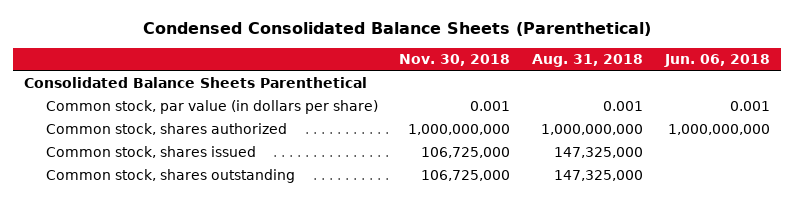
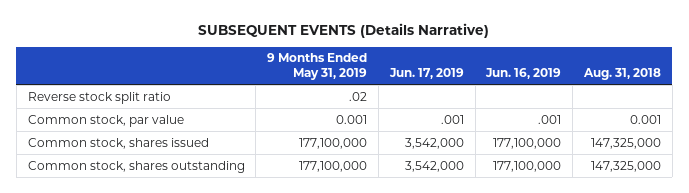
- Condensed Consolidated Balance Sheets (Parenthetical)
+ SUBSEQUENT EVENTS (Details Narrative)
- | Nov. 30, 2018 | Aug. 31, 2018 | Jun. 06, 2018
+ | 9 Months Ended May 31, 2019 | Jun. 17, 2019 | Jun. 16, 2019 | Aug. 31, 2018
- Consolidated Balance Sheets Parenthetical
- Common stock, par value (in dollars per share) | 0.001 | 0.001 | 0.001
- Common stock, shares authorized | 1,000,000,000 | 1,000,000,000 | 1,000,000,000
+ Reverse stock split ratio | .02 | | |
+ Common stock, par value | 0.001 | .001 | .001 | 0.001

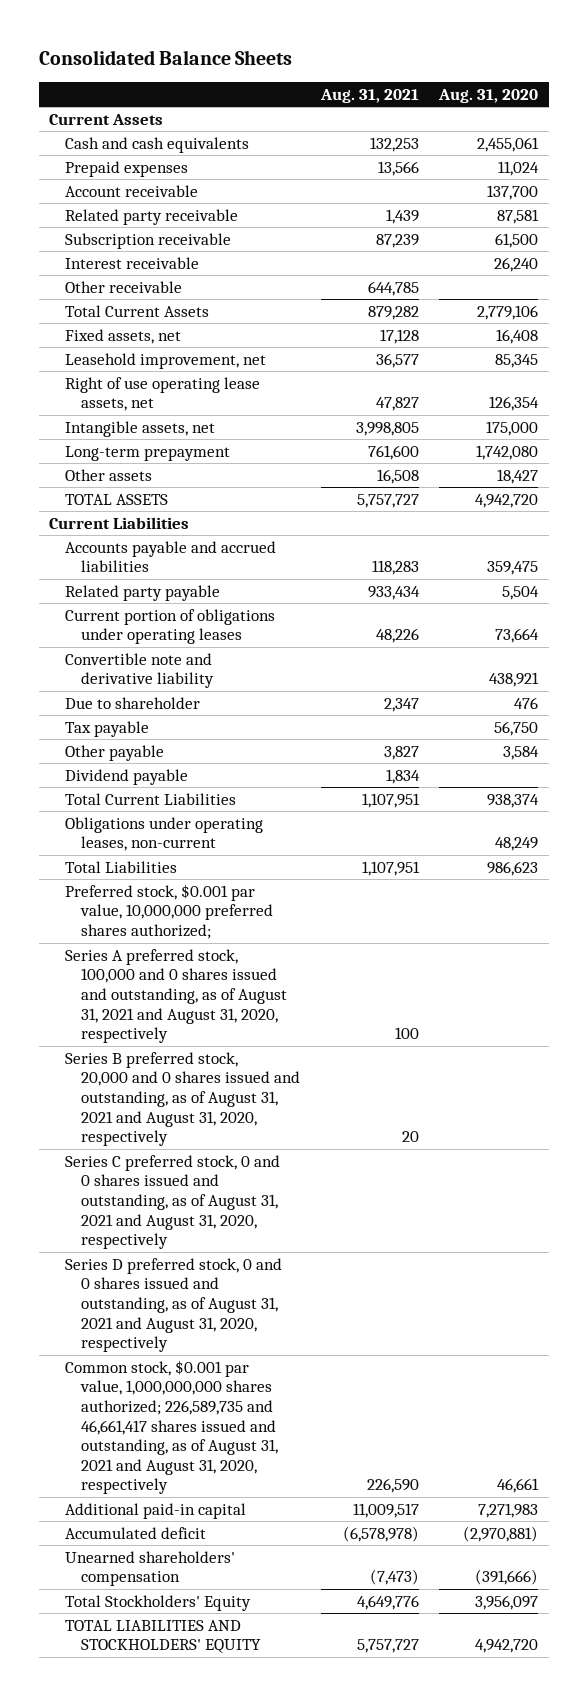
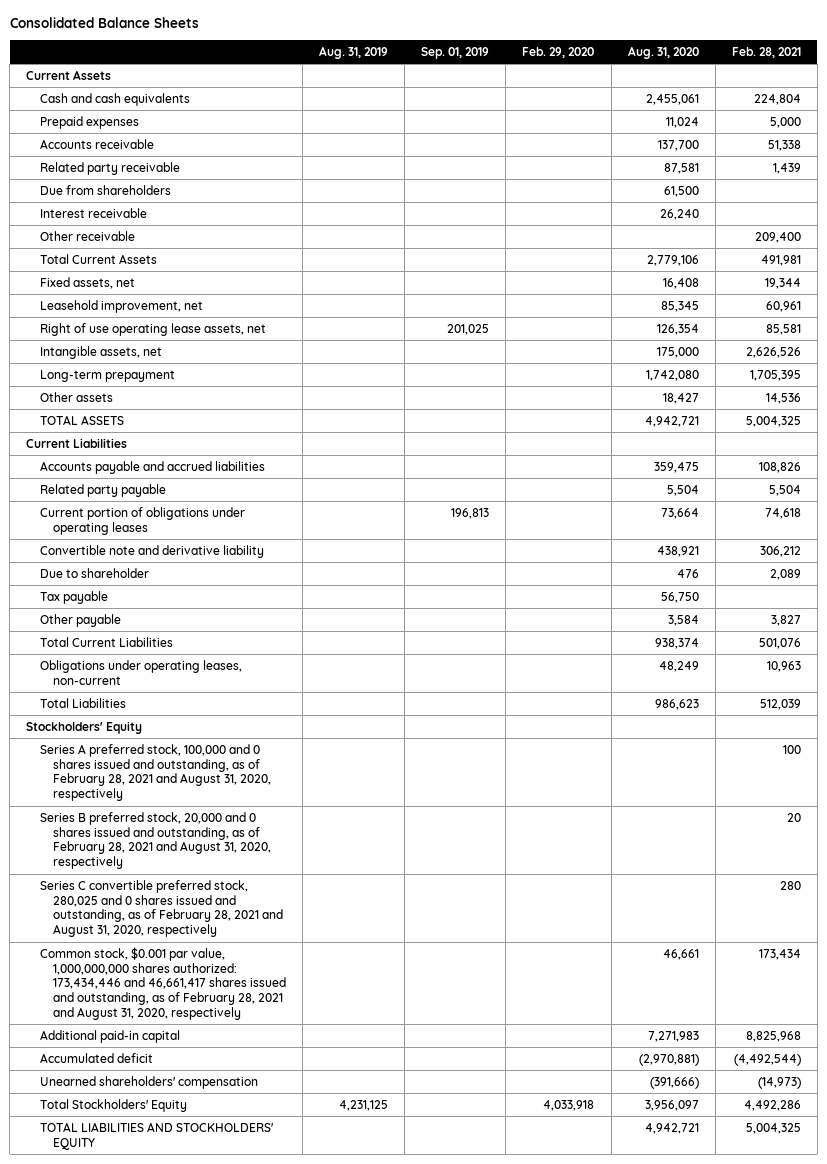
- | Aug. 31, 2021 | Aug. 31, 2020
+ | Aug. 31, 2019 | Sep. 01, 2019 | Feb. 29, 2020 | Aug. 31, 2020 | Feb. 28, 2021
- Account receivable | | 137,700
+ Accounts receivable | | | | 137,700 | 51,338
- Subscription receivable | 87,239 | 61,500
+ Due from shareholders | | | | 61,500 |
- TOTAL ASSETS | 5,757,727 | 4,942,720
+ TOTAL ASSETS | | | | 4,942,721 | 5,004,325
- Dividend payable | 1,834 |
- Preferred stock, $0.001 par value, 10,000,000 preferred shares authorized;
- Series A preferred stock, 100,000 and 0 shares issued and outstanding, as of August 31, 2021 and August 31, 2020, respectively | 100 |
- Series B preferred stock, 20,000 and 0 shares issued and outstanding, as of August 31, 2021 and August 31, 2020, respectively | 20 |
- Series C preferred stock, 0 and 0 shares issued and outstanding, as of August 31, 2021 and August 31, 2020, respectively
- Series D preferred stock, 0 and 0 shares issued and outstanding, as of August 31, 2021 and August 31, 2020, respectively
- Common stock, $0.001 par value, 1,000,000,000 shares authorized; 226,589,735 and 46,661,417 shares issued and outstanding, as of August 31, 2021 and August 31, 2020, respectively | 226,590 | 46,661
+ Stockholders' Equity
+ Series A preferred stock, 100,000 and 0 shares issued and outstanding, as of February 28, 2021 and August 31, 2020, respectively | | | | | 100
+ Series B preferred stock, 20,000 and 0 shares issued and outstanding, as of February 28, 2021 and August 31, 2020, respectively | | | | | 20
+ Series C convertible preferred stock, 280,025 and 0 shares issued and outstanding, as of February 28, 2021 and August 31, 2020, respectively | | | | | 280
+ Common stock, $0.001 par value, 1,000,000,000 shares authorized: 173,434,446 and 46,661,417 shares issued and outstanding, as of February 28, 2021 and August 31, 2020, respectively | | | | 46,661 | 173,434
- TOTAL LIABILITIES AND STOCKHOLDERS' EQUITY | 5,757,727 | 4,942,720
+ TOTAL LIABILITIES AND STOCKHOLDERS' EQUITY | | | | 4,942,721 | 5,004,325

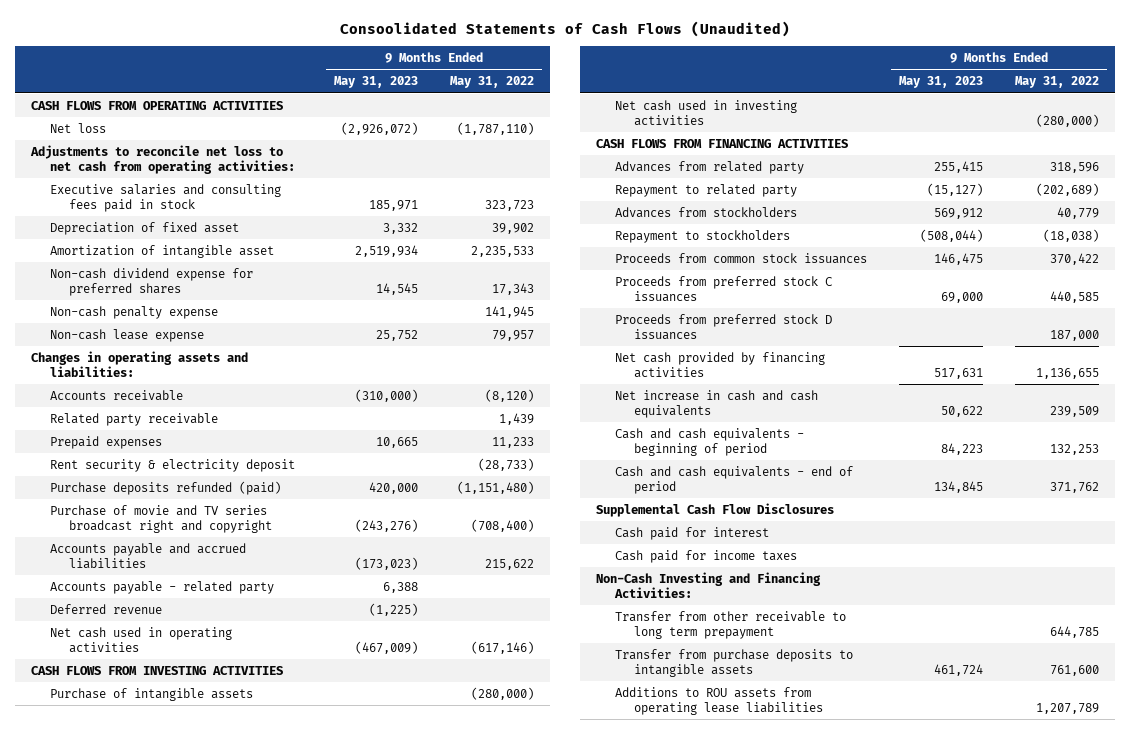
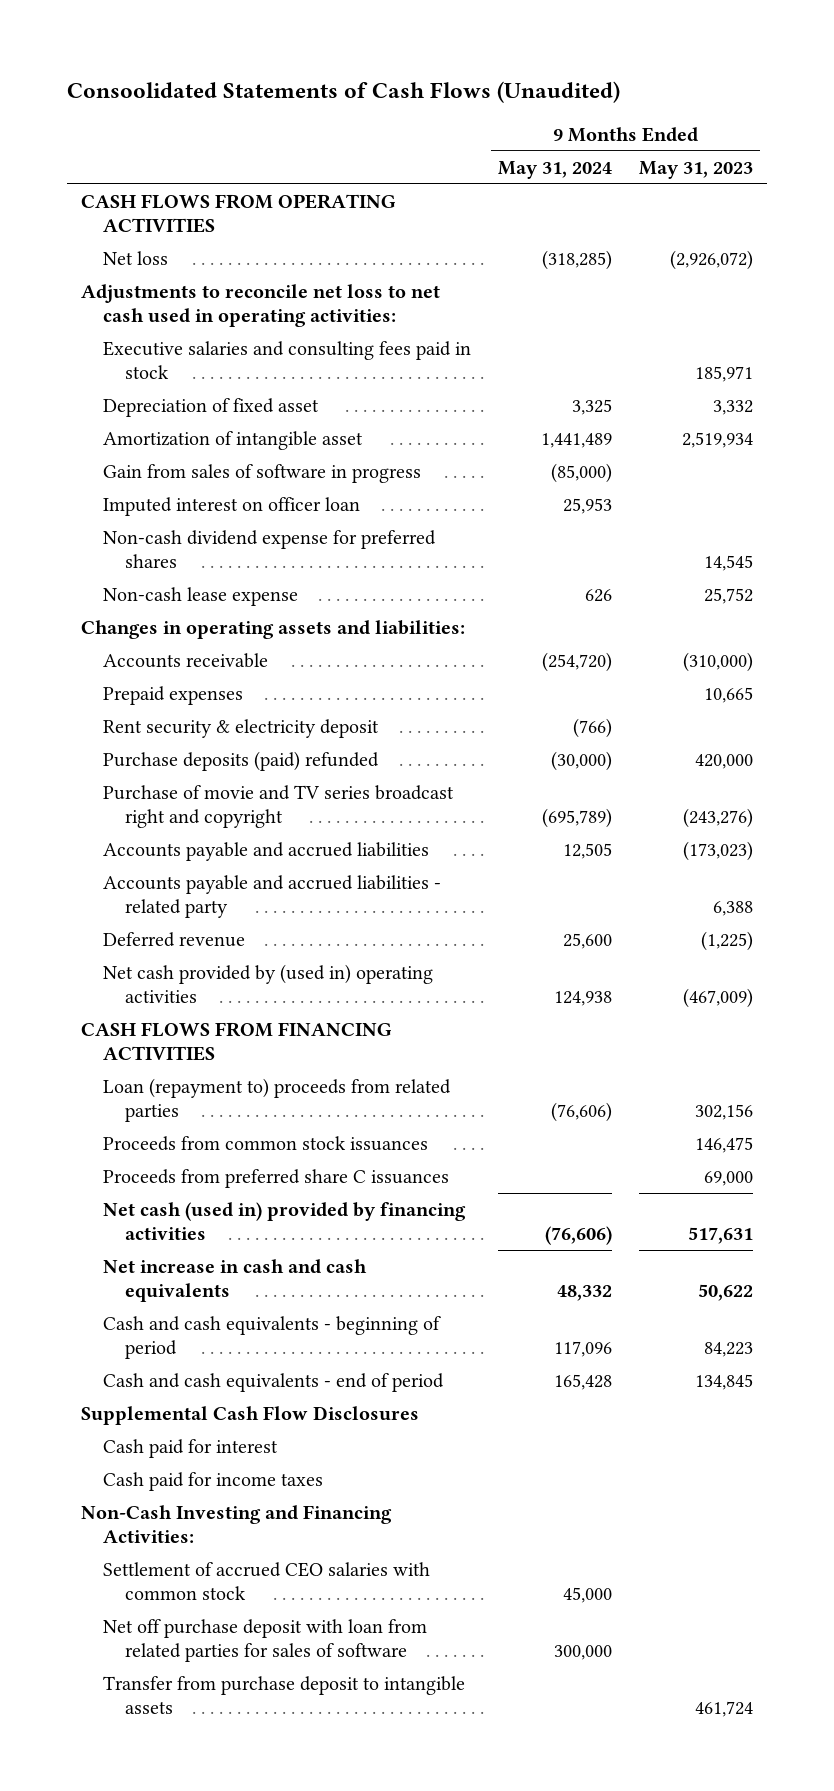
- | 9 Months Ended May 31, 2023 | 9 Months Ended May 31, 2022
+ | 9 Months Ended May 31, 2024 | 9 Months Ended May 31, 2023
- Adjustments to reconcile net loss to net cash from operating activities:
+ Adjustments to reconcile net loss to net cash used in operating activities:
+ Gain from sales of software in progress | (85,000) |
+ Imputed interest on officer loan | 25,953 |
- Non-cash penalty expense | | 141,945
- Related party receivable | | 1,439
- Purchase deposits refunded (paid) | 420,000 | (1,151,480)
+ Purchase deposits (paid) refunded | (30,000) | 420,000
- Accounts payable - related party | 6,388 |
+ Accounts payable and accrued liabilities - related party | | 6,388
- Net cash used in operating activities | (467,009) | (617,146)
- CASH FLOWS FROM INVESTING ACTIVITIES
- Purchase of intangible assets | | (280,000)
- Net cash used in investing activities | | (280,000)
+ Net cash provided by (used in) operating activities | 124,938 | (467,009)
- Advances from related party | 255,415 | 318,596
- Repayment to related party | (15,127) | (202,689)
- Advances from stockholders | 569,912 | 40,779
- Repayment to stockholders | (508,044) | (18,038)
+ Loan (repayment to) proceeds from related parties | (76,606) | 302,156
- Proceeds from preferred stock C issuances | 69,000 | 440,585
- Proceeds from preferred stock D issuances | | 187,000
- Net cash provided by financing activities | 517,631 | 1,136,655
+ Proceeds from preferred share C issuances | | 69,000
+ Net cash (used in) provided by financing activities | (76,606) | 517,631
- Transfer from other receivable to long term prepayment | | 644,785
- Transfer from purchase deposits to intangible assets | 461,724 | 761,600
- Additions to ROU assets from operating lease liabilities | | 1,207,789
+ Settlement of accrued CEO salaries with common stock | 45,000 |
+ Net off purchase deposit with loan from related parties for sales of software | 300,000 |
+ Transfer from purchase deposit to intangible assets | | 461,724

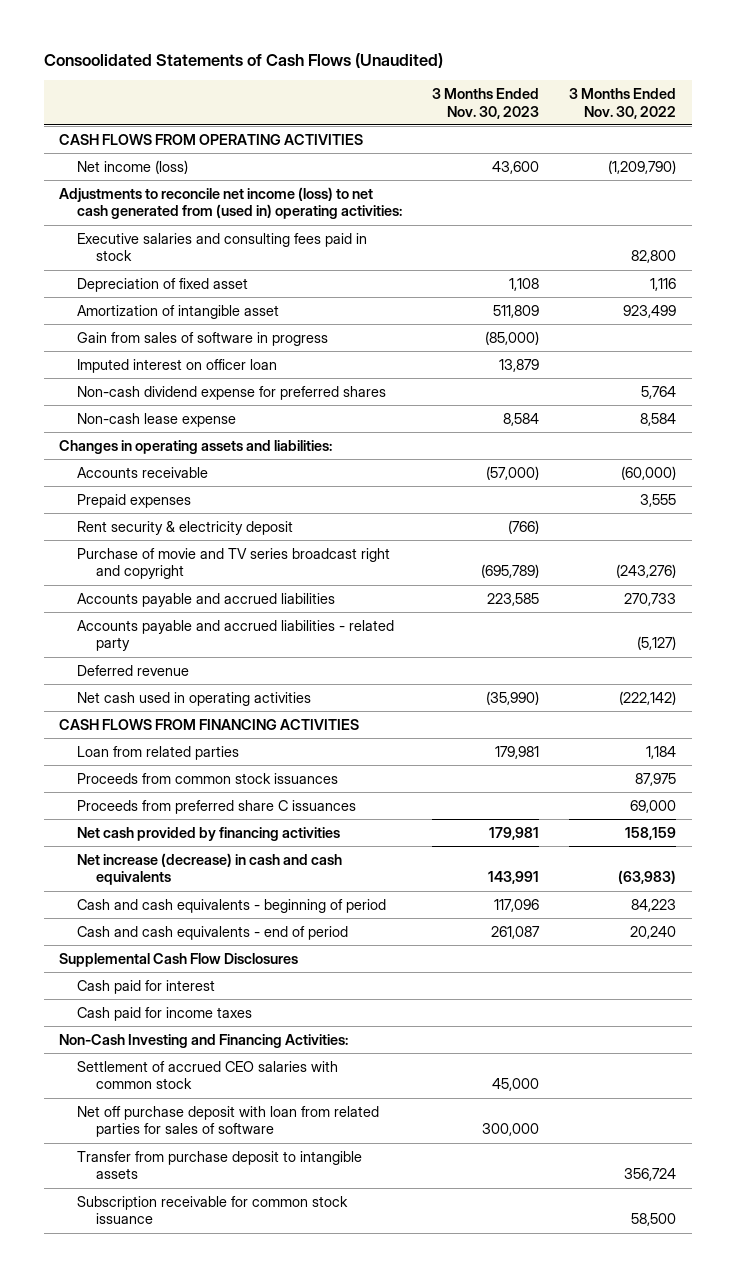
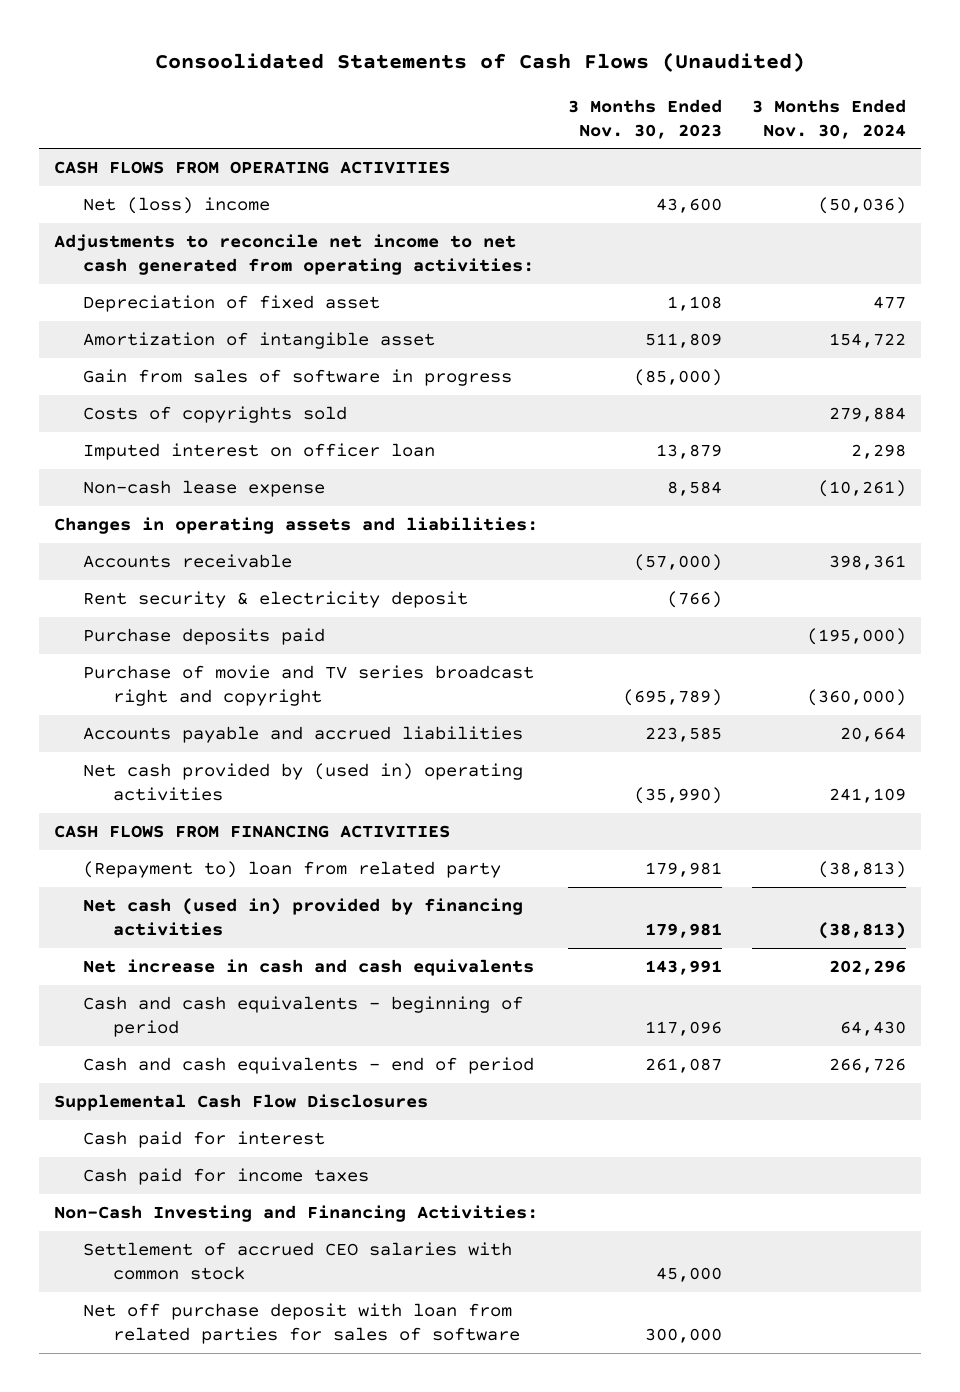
- | 3 Months Ended Nov. 30, 2023 | 3 Months Ended Nov. 30, 2022
+ | 3 Months Ended Nov. 30, 2023 | 3 Months Ended Nov. 30, 2024
- Net income (loss) | 43,600 | (1,209,790)
- Adjustments to reconcile net income (loss) to net cash generated from (used in) operating activities:
- Executive salaries and consulting fees paid in stock | | 82,800
+ Net (loss) income | 43,600 | (50,036)
+ Adjustments to reconcile net income to net cash generated from operating activities:
+ Costs of copyrights sold | | 279,884
- Non-cash dividend expense for preferred shares | | 5,764
- Prepaid expenses | | 3,555
+ Purchase deposits paid | | (195,000)
- Accounts payable and accrued liabilities - related party | | (5,127)
- Deferred revenue
- Net cash used in operating activities | (35,990) | (222,142)
+ Net cash provided by (used in) operating activities | (35,990) | 241,109
- Loan from related parties | 179,981 | 1,184
- Proceeds from common stock issuances | | 87,975
- Proceeds from preferred share C issuances | | 69,000
- Net cash provided by financing activities | 179,981 | 158,159
- Net increase (decrease) in cash and cash equivalents | 143,991 | (63,983)
+ (Repayment to) loan from related party | 179,981 | (38,813)
+ Net cash (used in) provided by financing activities | 179,981 | (38,813)
+ Net increase in cash and cash equivalents | 143,991 | 202,296
- Transfer from purchase deposit to intangible assets | | 356,724
- Subscription receivable for common stock issuance | | 58,500

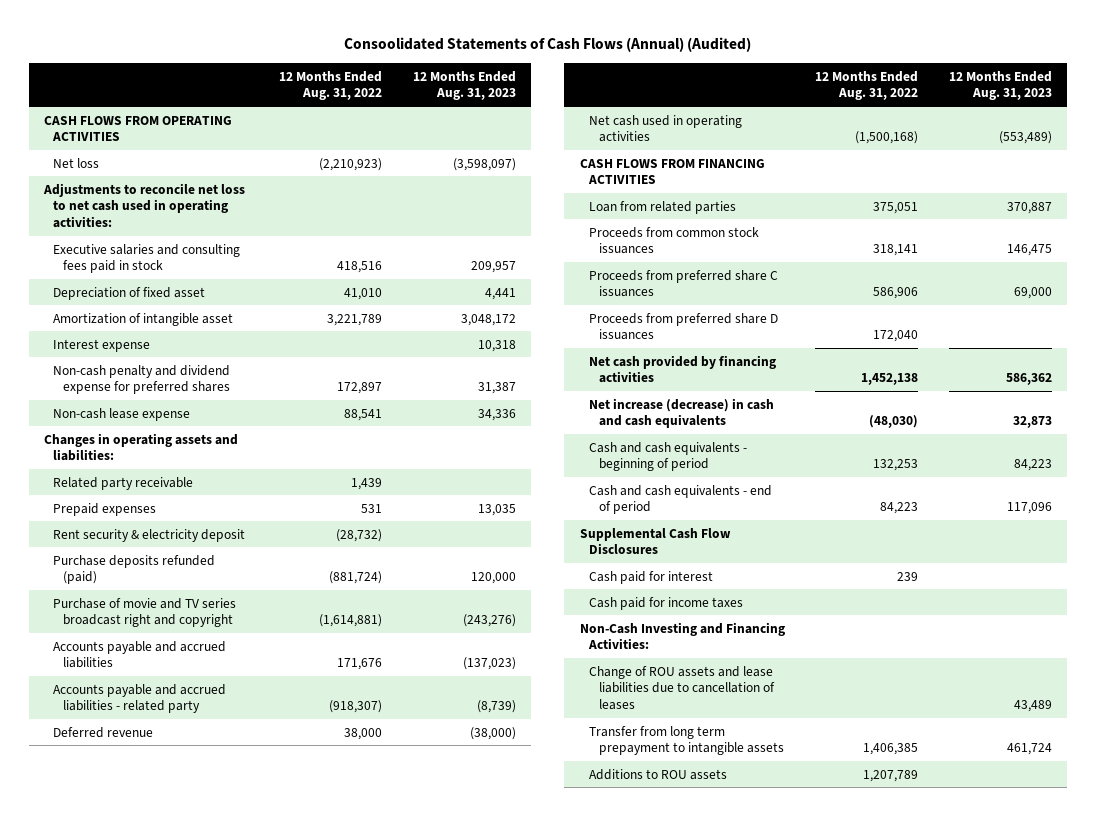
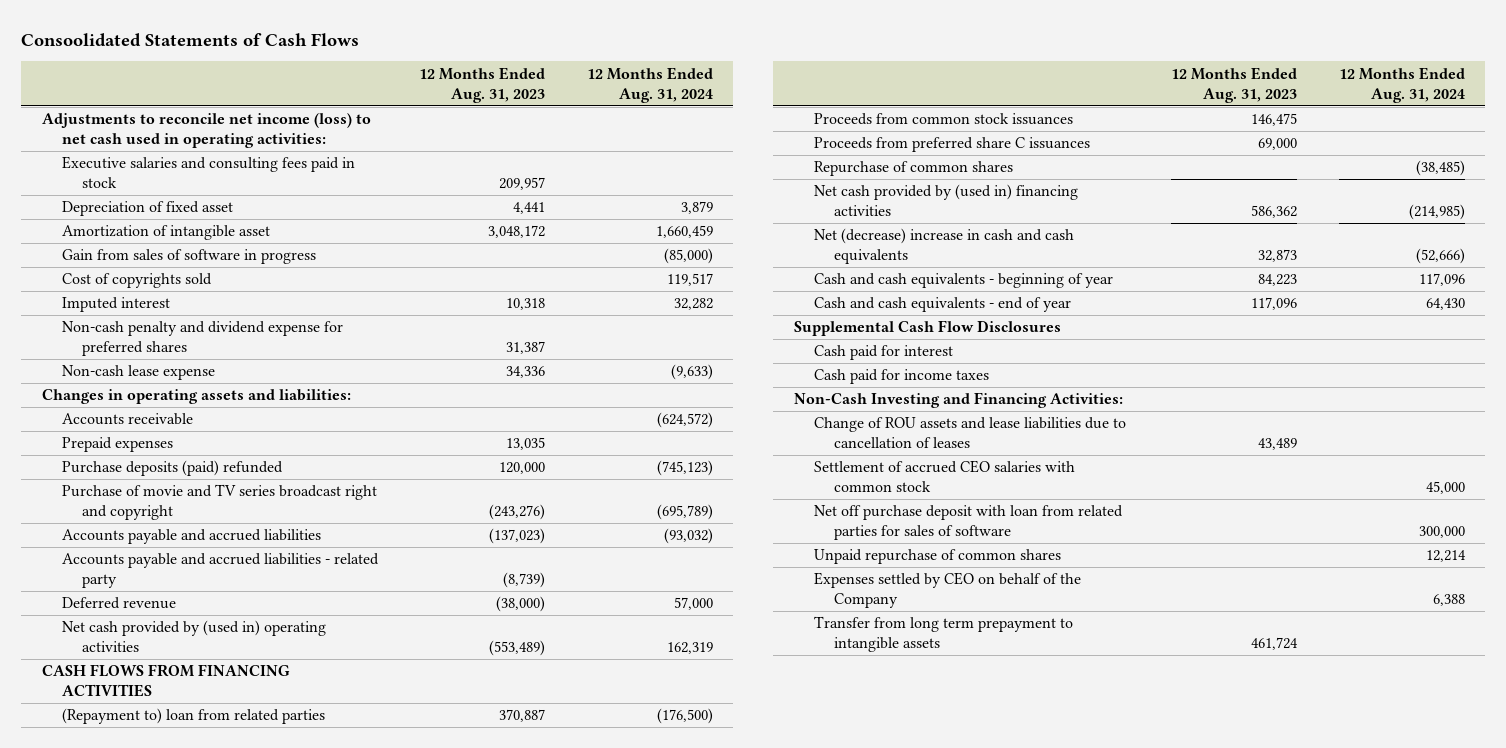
- Consoolidated Statements of Cash Flows (Annual) (Audited)
+ Consoolidated Statements of Cash Flows
- | 12 Months Ended Aug. 31, 2022 | 12 Months Ended Aug. 31, 2023
+ | 12 Months Ended Aug. 31, 2023 | 12 Months Ended Aug. 31, 2024
- CASH FLOWS FROM OPERATING ACTIVITIES
- Net loss | (2,210,923) | (3,598,097)
- Adjustments to reconcile net loss to net cash used in operating activities:
+ Adjustments to reconcile net income (loss) to net cash used in operating activities:
- Interest expense | | 10,318
+ Gain from sales of software in progress | | (85,000)
+ Cost of copyrights sold | | 119,517
+ Imputed interest | 10,318 | 32,282
- Related party receivable | 1,439 |
+ Accounts receivable | | (624,572)
- Rent security & electricity deposit | (28,732) |
- Purchase deposits refunded (paid) | (881,724) | 120,000
+ Purchase deposits (paid) refunded | 120,000 | (745,123)
- Net cash used in operating activities | (1,500,168) | (553,489)
+ Net cash provided by (used in) operating activities | (553,489) | 162,319
- Loan from related parties | 375,051 | 370,887
+ (Repayment to) loan from related parties | 370,887 | (176,500)
- Proceeds from preferred share D issuances | 172,040 |
- Net cash provided by financing activities | 1,452,138 | 586,362
- Net increase (decrease) in cash and cash equivalents | (48,030) | 32,873
- Cash and cash equivalents - beginning of period | 132,253 | 84,223
- Cash and cash equivalents - end of period | 84,223 | 117,096
+ Repurchase of common shares | | (38,485)
+ Net cash provided by (used in) financing activities | 586,362 | (214,985)
+ Net (decrease) increase in cash and cash equivalents | 32,873 | (52,666)
+ Cash and cash equivalents - beginning of year | 84,223 | 117,096
+ Cash and cash equivalents - end of year | 117,096 | 64,430
+ Settlement of accrued CEO salaries with common stock | | 45,000
+ Net off purchase deposit with loan from related parties for sales of software | | 300,000
+ Unpaid repurchase of common shares | | 12,214
+ Expenses settled by CEO on behalf of the Company | | 6,388
- Additions to ROU assets | 1,207,789 |

